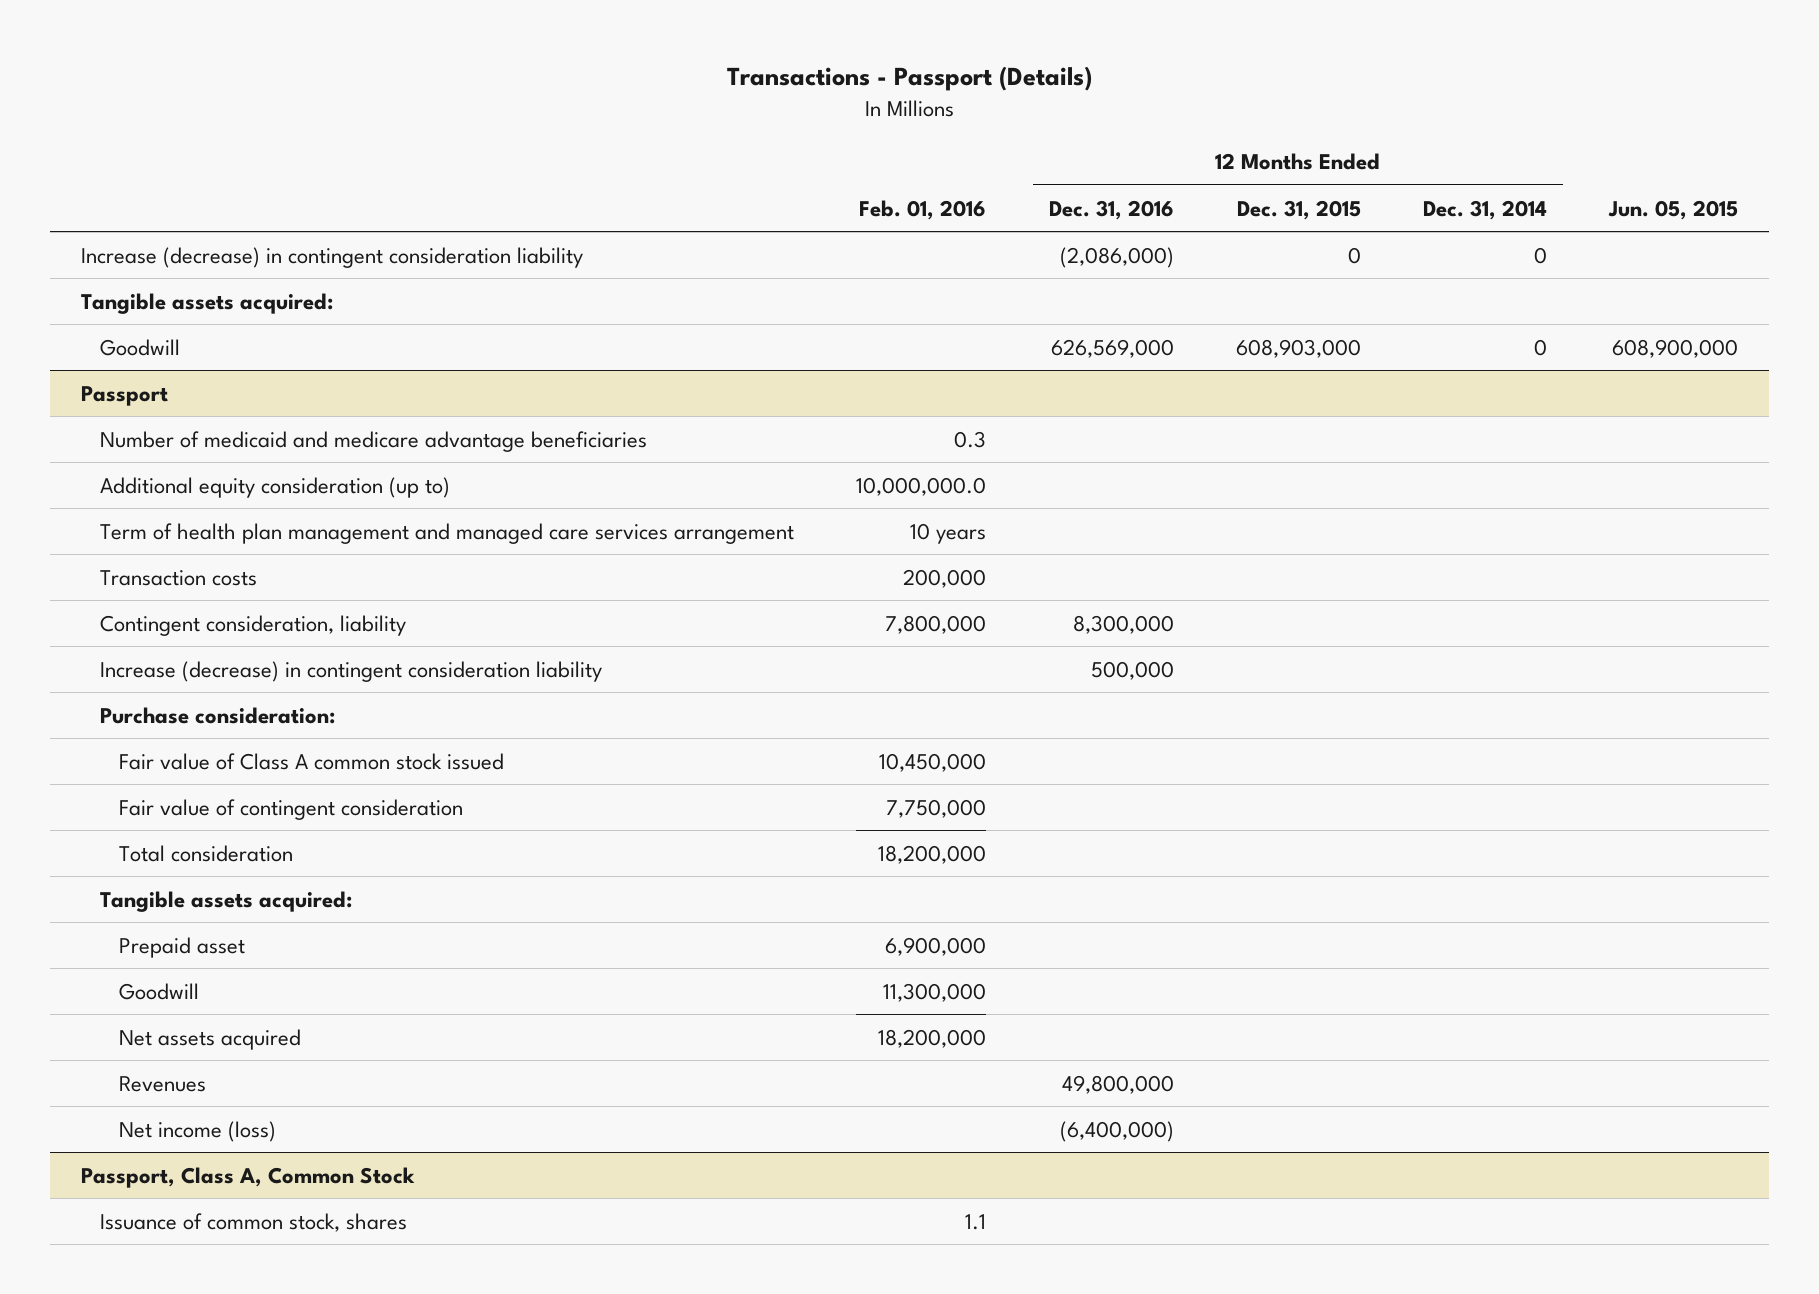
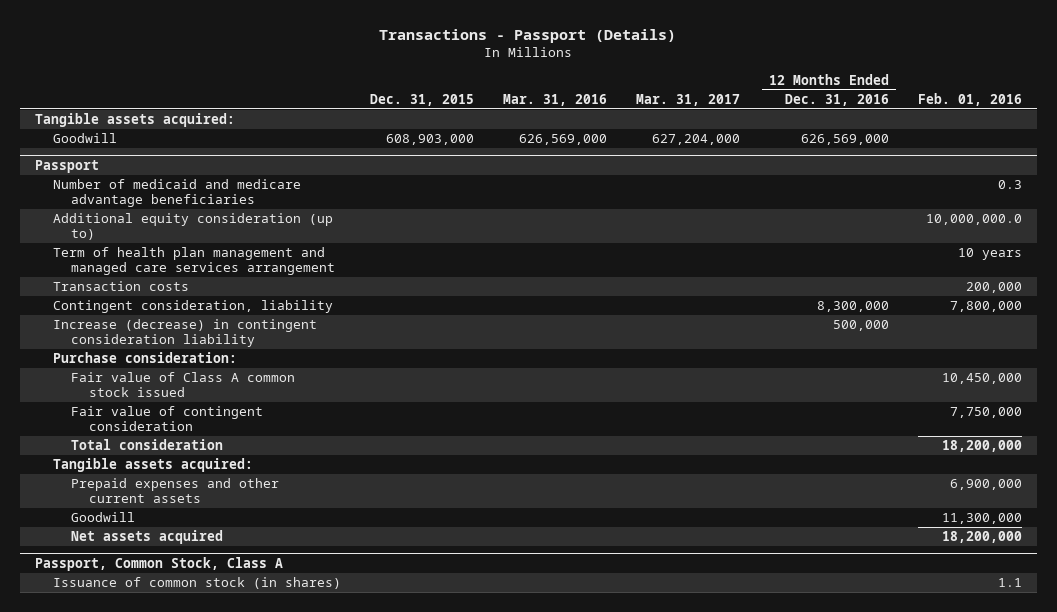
- | Feb. 01, 2016 | 12 Months Ended Dec. 31, 2016 | 12 Months Ended Dec. 31, 2015 | 12 Months Ended Dec. 31, 2014 | Jun. 05, 2015
+ | Dec. 31, 2015 | Mar. 31, 2016 | Mar. 31, 2017 | 12 Months Ended Dec. 31, 2016 | Feb. 01, 2016
- Increase (decrease) in contingent consideration liability | | (2,086,000) | 0 | 0 |
@ Passport
- Prepaid asset | 6,900,000 | | | |
+ Prepaid expenses and other current assets | | | | | 6,900,000
- Revenues | | 49,800,000 | | |
- Net income (loss) | | (6,400,000) | | |
- Passport, Class A, Common Stock
- Issuance of common stock, shares | 1.1 | | | |
+ Passport, Common Stock, Class A
+ Issuance of common stock (in shares) | | | | | 1.1

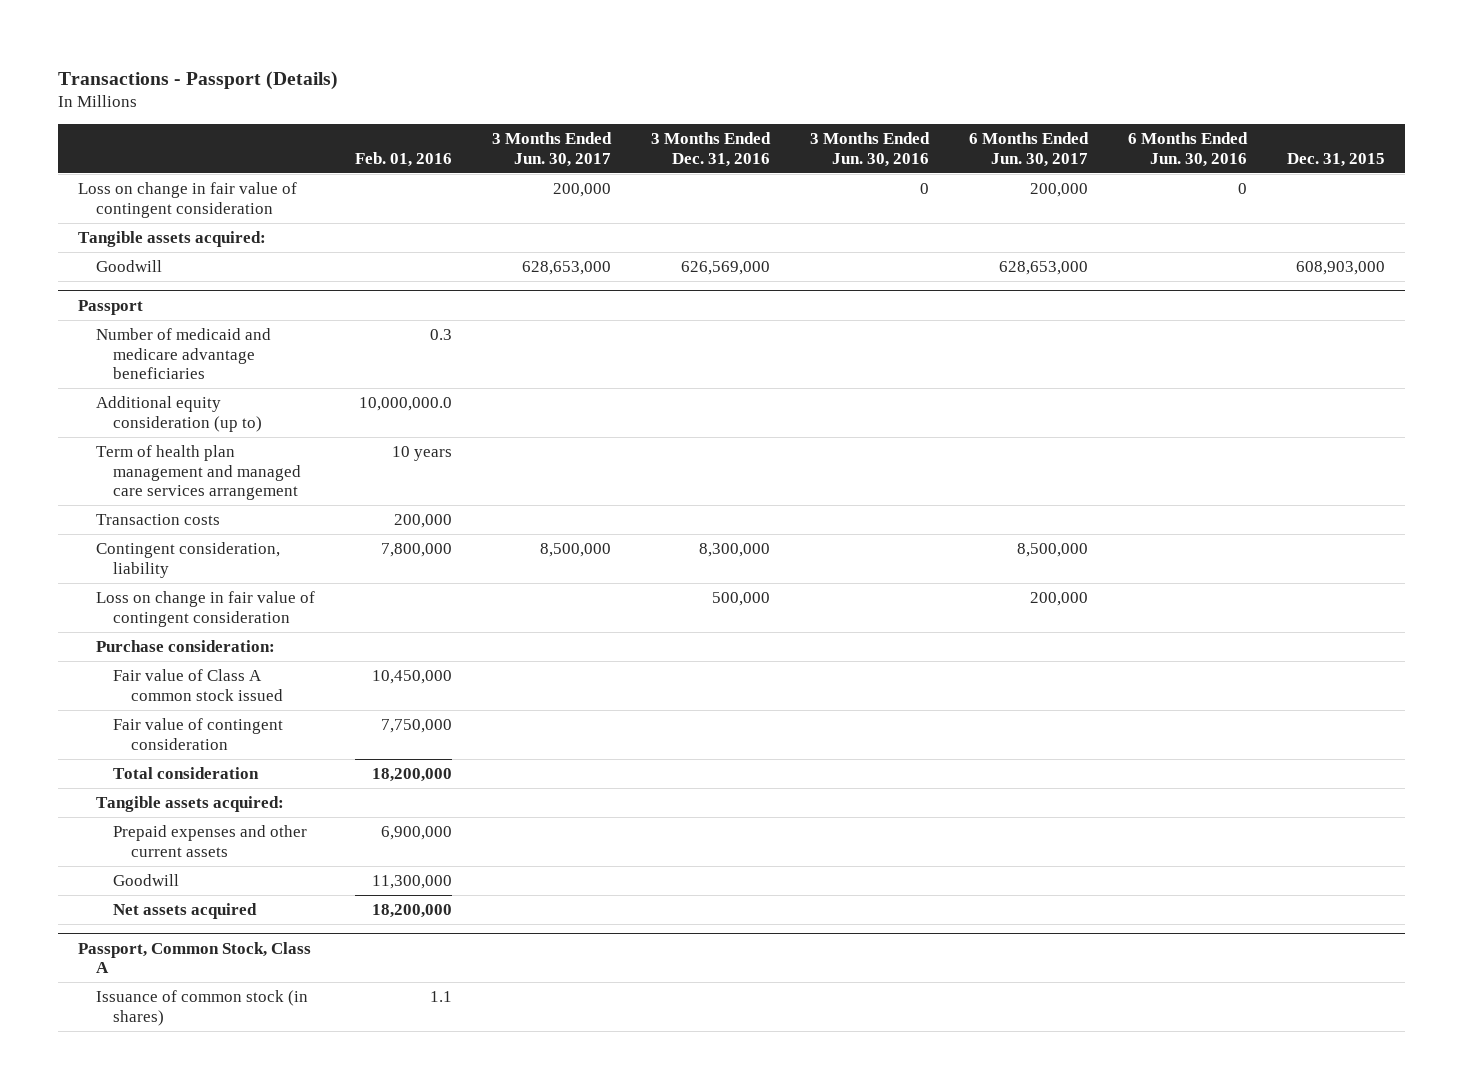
- | Dec. 31, 2015 | Mar. 31, 2016 | Mar. 31, 2017 | 12 Months Ended Dec. 31, 2016 | Feb. 01, 2016
+ | Feb. 01, 2016 | 3 Months Ended Jun. 30, 2017 | 3 Months Ended Dec. 31, 2016 | 3 Months Ended Jun. 30, 2016 | 6 Months Ended Jun. 30, 2017 | 6 Months Ended Jun. 30, 2016 | Dec. 31, 2015
+ Loss on change in fair value of contingent consideration | | 200,000 | | 0 | 200,000 | 0 |
@ Passport
- Increase (decrease) in contingent consideration liability | | | | 500,000 |
+ Loss on change in fair value of contingent consideration | | | 500,000 | | 200,000 | |

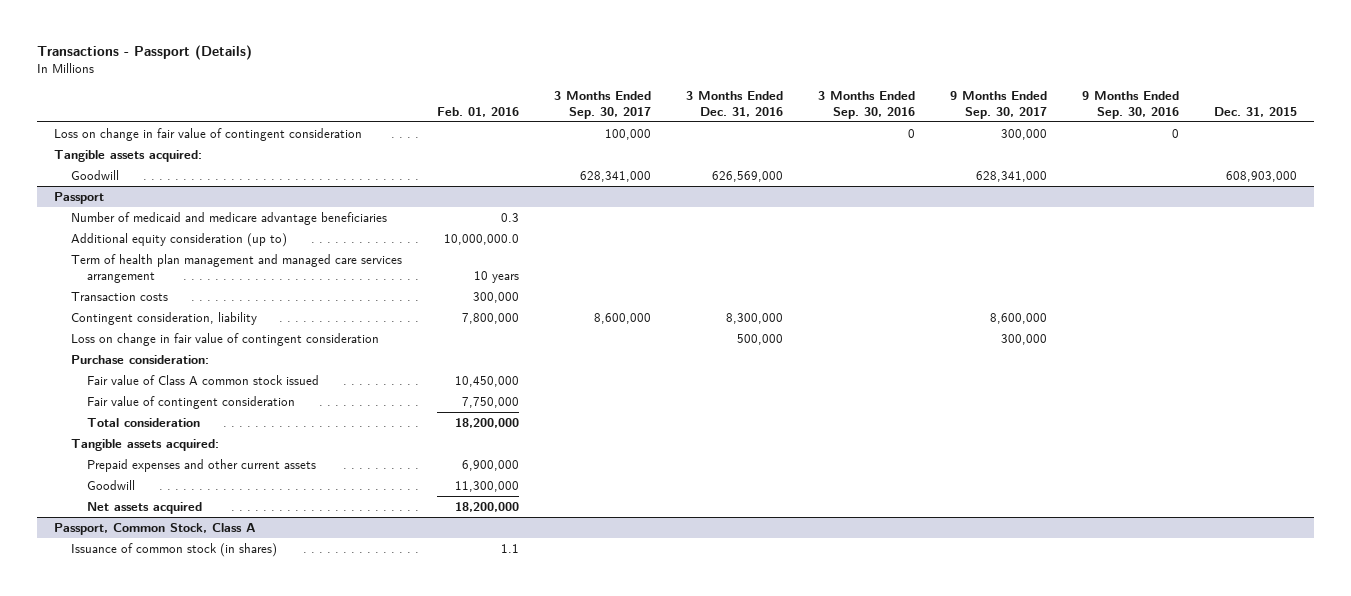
- | Feb. 01, 2016 | 3 Months Ended Jun. 30, 2017 | 3 Months Ended Dec. 31, 2016 | 3 Months Ended Jun. 30, 2016 | 6 Months Ended Jun. 30, 2017 | 6 Months Ended Jun. 30, 2016 | Dec. 31, 2015
+ | Feb. 01, 2016 | 3 Months Ended Sep. 30, 2017 | 3 Months Ended Dec. 31, 2016 | 3 Months Ended Sep. 30, 2016 | 9 Months Ended Sep. 30, 2017 | 9 Months Ended Sep. 30, 2016 | Dec. 31, 2015
@ Passport
- Transaction costs | 200,000 | | | | | |
+ Transaction costs | 300,000 | | | | | |

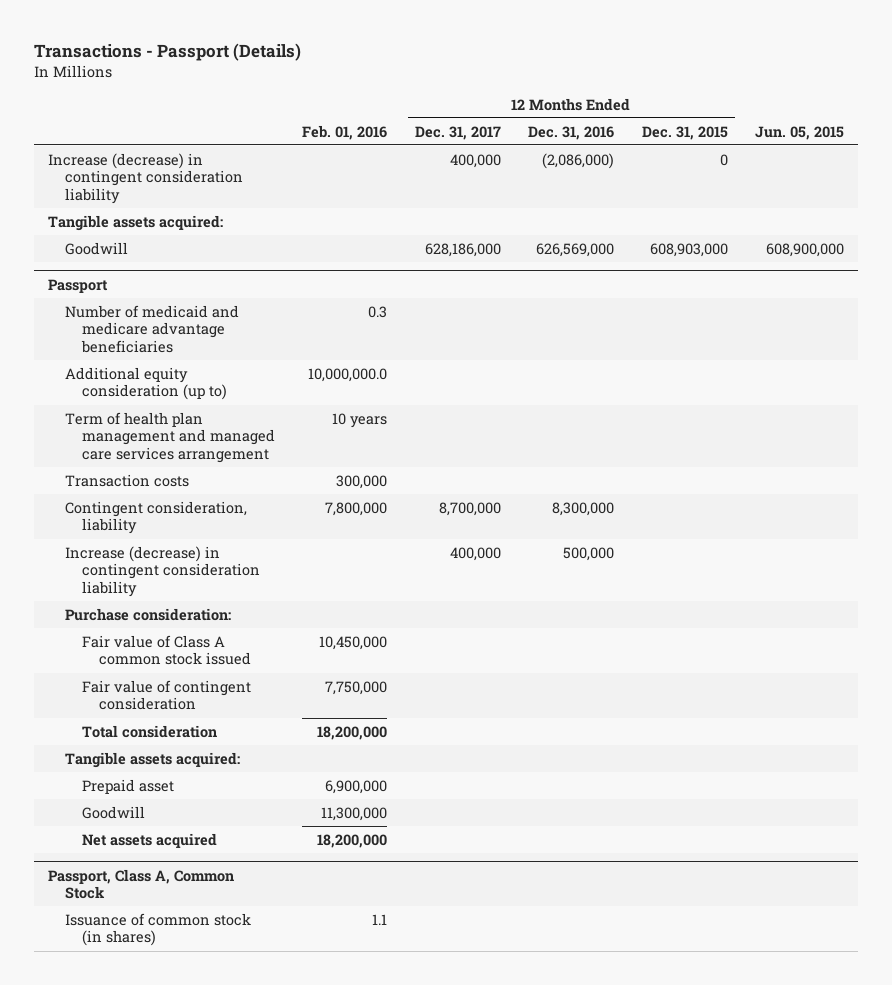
- | Feb. 01, 2016 | 3 Months Ended Sep. 30, 2017 | 3 Months Ended Dec. 31, 2016 | 3 Months Ended Sep. 30, 2016 | 9 Months Ended Sep. 30, 2017 | 9 Months Ended Sep. 30, 2016 | Dec. 31, 2015
+ | Feb. 01, 2016 | 12 Months Ended Dec. 31, 2017 | 12 Months Ended Dec. 31, 2016 | 12 Months Ended Dec. 31, 2015 | Jun. 05, 2015
- Loss on change in fair value of contingent consideration | | 100,000 | | 0 | 300,000 | 0 |
+ Increase (decrease) in contingent consideration liability | | 400,000 | (2,086,000) | 0 |
@ Passport
- Loss on change in fair value of contingent consideration | | | 500,000 | | 300,000 | |
+ Increase (decrease) in contingent consideration liability | | 400,000 | 500,000 | |
- Prepaid expenses and other current assets | 6,900,000 | | | | | |
+ Prepaid asset | 6,900,000 | | | |
- Passport, Common Stock, Class A
+ Passport, Class A, Common Stock

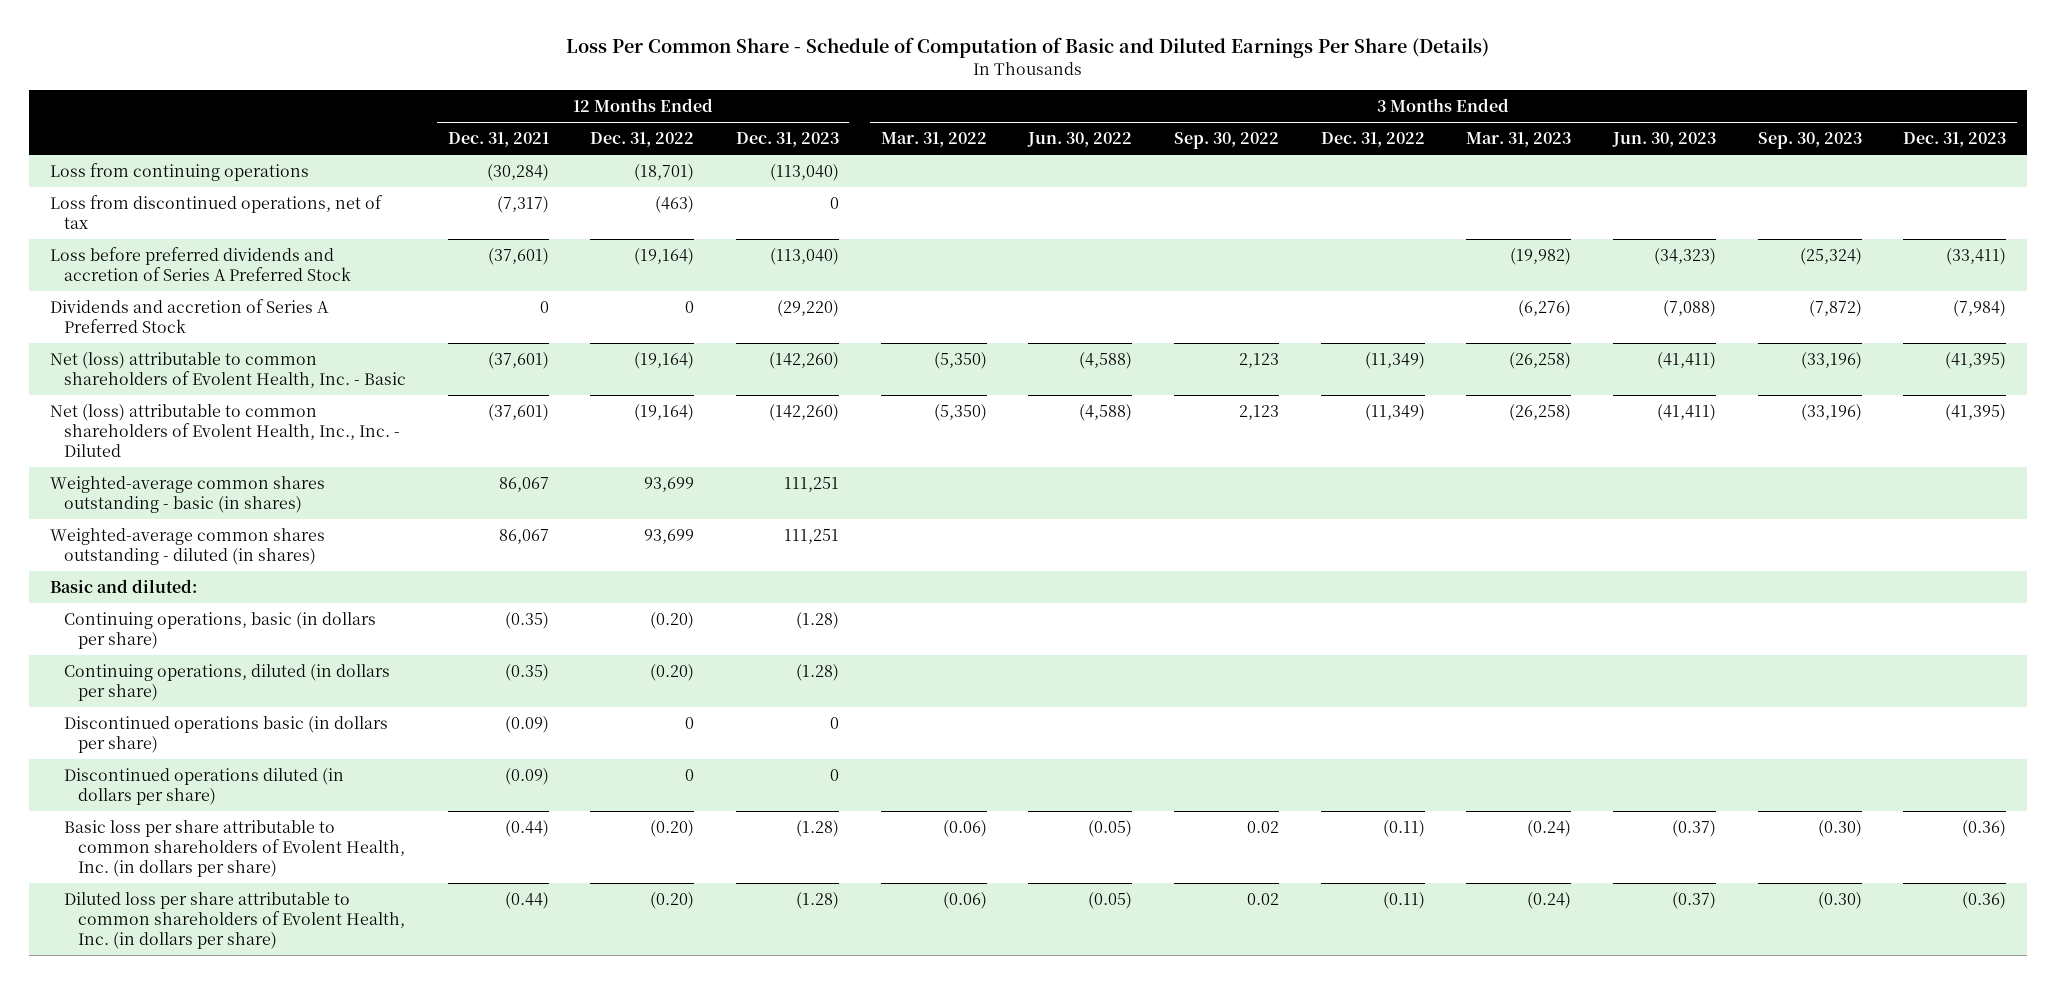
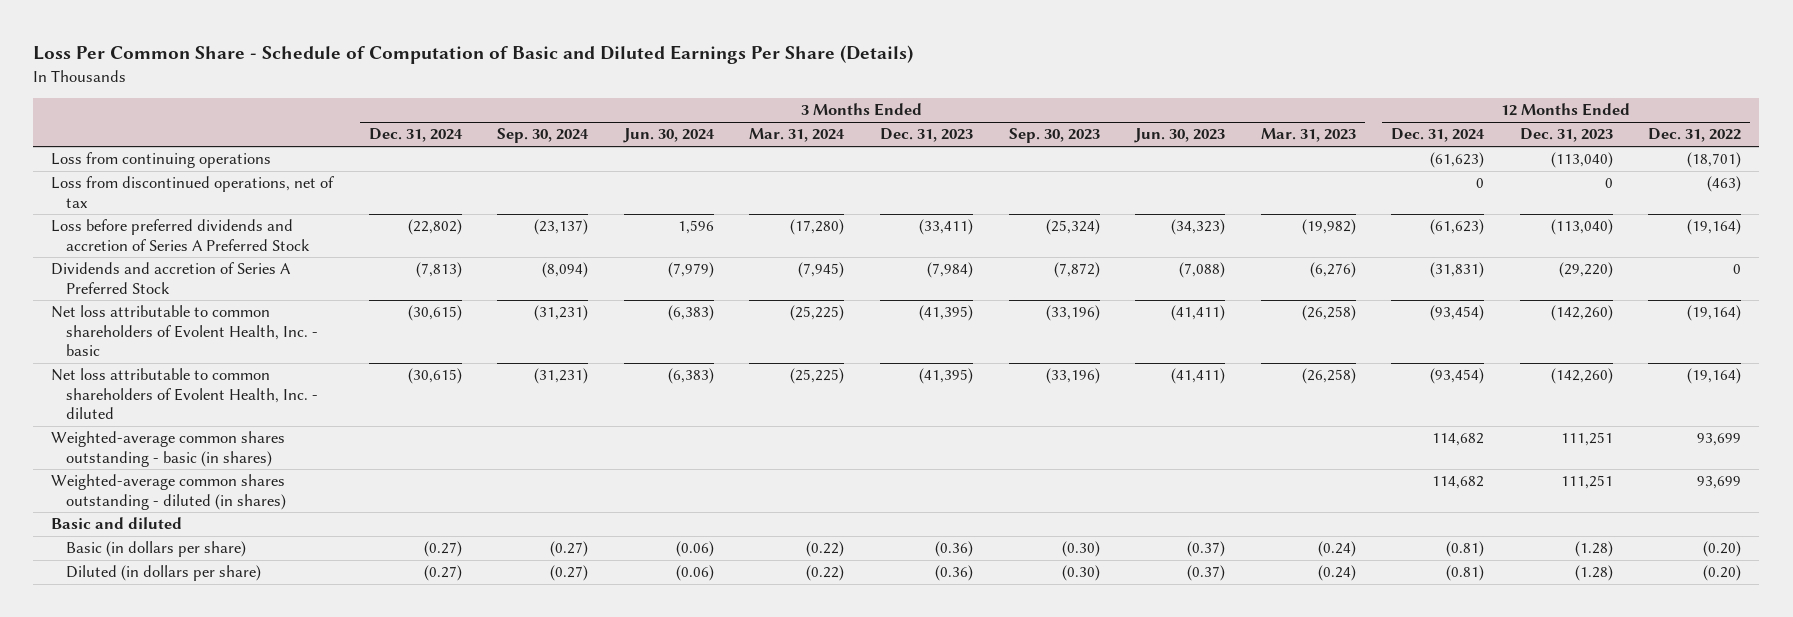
- | 12 Months Ended Dec. 31, 2021 | 12 Months Ended Dec. 31, 2022 | 12 Months Ended Dec. 31, 2023 | 3 Months Ended Mar. 31, 2022 | 3 Months Ended Jun. 30, 2022 | 3 Months Ended Sep. 30, 2022 | 3 Months Ended Dec. 31, 2022 | 3 Months Ended Mar. 31, 2023 | 3 Months Ended Jun. 30, 2023 | 3 Months Ended Sep. 30, 2023 | 3 Months Ended Dec. 31, 2023
+ | 3 Months Ended Dec. 31, 2024 | 3 Months Ended Sep. 30, 2024 | 3 Months Ended Jun. 30, 2024 | 3 Months Ended Mar. 31, 2024 | 3 Months Ended Dec. 31, 2023 | 3 Months Ended Sep. 30, 2023 | 3 Months Ended Jun. 30, 2023 | 3 Months Ended Mar. 31, 2023 | 12 Months Ended Dec. 31, 2024 | 12 Months Ended Dec. 31, 2023 | 12 Months Ended Dec. 31, 2022
- Net (loss) attributable to common shareholders of Evolent Health, Inc. - Basic | (37,601) | (19,164) | (142,260) | (5,350) | (4,588) | 2,123 | (11,349) | (26,258) | (41,411) | (33,196) | (41,395)
- Net (loss) attributable to common shareholders of Evolent Health, Inc., Inc. - Diluted | (37,601) | (19,164) | (142,260) | (5,350) | (4,588) | 2,123 | (11,349) | (26,258) | (41,411) | (33,196) | (41,395)
+ Net loss attributable to common shareholders of Evolent Health, Inc. - basic | (30,615) | (31,231) | (6,383) | (25,225) | (41,395) | (33,196) | (41,411) | (26,258) | (93,454) | (142,260) | (19,164)
+ Net loss attributable to common shareholders of Evolent Health, Inc. - diluted | (30,615) | (31,231) | (6,383) | (25,225) | (41,395) | (33,196) | (41,411) | (26,258) | (93,454) | (142,260) | (19,164)
- Basic and diluted:
- Continuing operations, basic (in dollars per share) | (0.35) | (0.20) | (1.28) | | | | | | | |
- Continuing operations, diluted (in dollars per share) | (0.35) | (0.20) | (1.28) | | | | | | | |
- Discontinued operations basic (in dollars per share) | (0.09) | 0 | 0 | | | | | | | |
- Discontinued operations diluted (in dollars per share) | (0.09) | 0 | 0 | | | | | | | |
- Basic loss per share attributable to common shareholders of Evolent Health, Inc. (in dollars per share) | (0.44) | (0.20) | (1.28) | (0.06) | (0.05) | 0.02 | (0.11) | (0.24) | (0.37) | (0.30) | (0.36)
- Diluted loss per share attributable to common shareholders of Evolent Health, Inc. (in dollars per share) | (0.44) | (0.20) | (1.28) | (0.06) | (0.05) | 0.02 | (0.11) | (0.24) | (0.37) | (0.30) | (0.36)
+ Basic and diluted
+ Basic (in dollars per share) | (0.27) | (0.27) | (0.06) | (0.22) | (0.36) | (0.30) | (0.37) | (0.24) | (0.81) | (1.28) | (0.20)
+ Diluted (in dollars per share) | (0.27) | (0.27) | (0.06) | (0.22) | (0.36) | (0.30) | (0.37) | (0.24) | (0.81) | (1.28) | (0.20)

